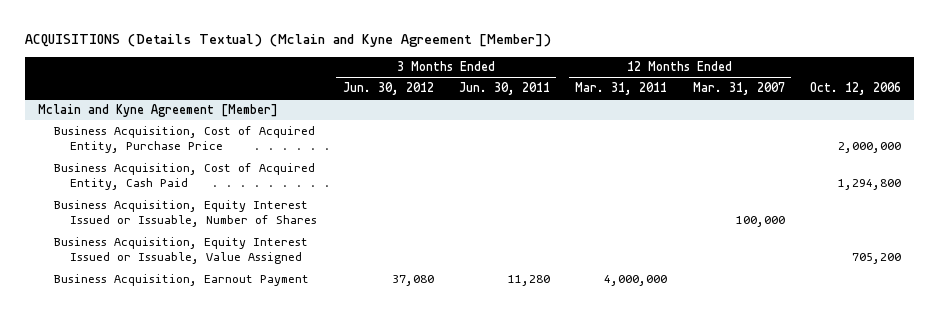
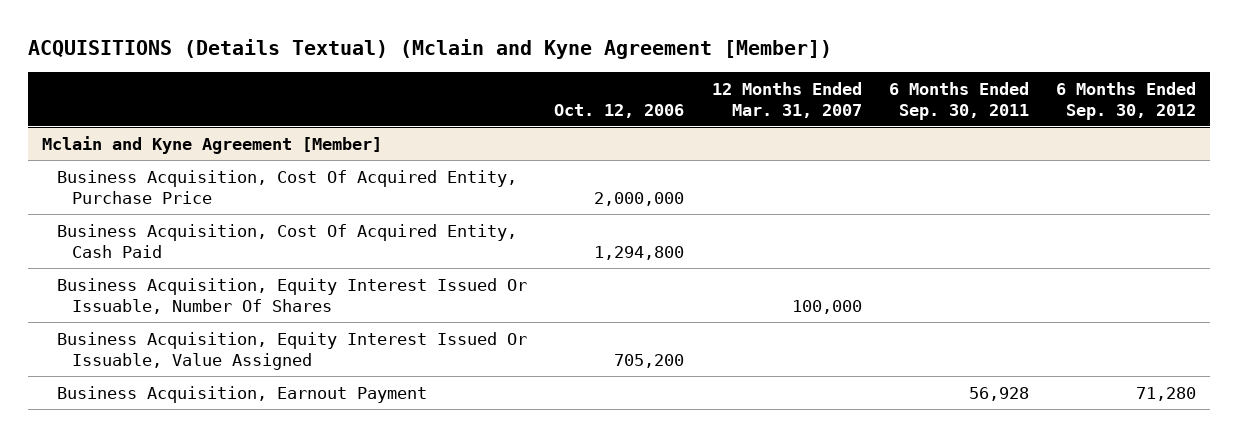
- | 3 Months Ended Jun. 30, 2012 | 3 Months Ended Jun. 30, 2011 | 12 Months Ended Mar. 31, 2011 | 12 Months Ended Mar. 31, 2007 | Oct. 12, 2006
+ | Oct. 12, 2006 | 12 Months Ended Mar. 31, 2007 | 6 Months Ended Sep. 30, 2011 | 6 Months Ended Sep. 30, 2012
@ Mclain and Kyne Agreement [Member]
- Business Acquisition, Cost of Acquired Entity, Purchase Price | | | | | 2,000,000
- Business Acquisition, Cost of Acquired Entity, Cash Paid | | | | | 1,294,800
- Business Acquisition, Equity Interest Issued or Issuable, Number of Shares | | | | 100,000 |
- Business Acquisition, Equity Interest Issued or Issuable, Value Assigned | | | | | 705,200
+ Business Acquisition, Cost Of Acquired Entity, Purchase Price | 2,000,000 | | |
+ Business Acquisition, Cost Of Acquired Entity, Cash Paid | 1,294,800 | | |
+ Business Acquisition, Equity Interest Issued Or Issuable, Number Of Shares | | 100,000 | |
+ Business Acquisition, Equity Interest Issued Or Issuable, Value Assigned | 705,200 | | |

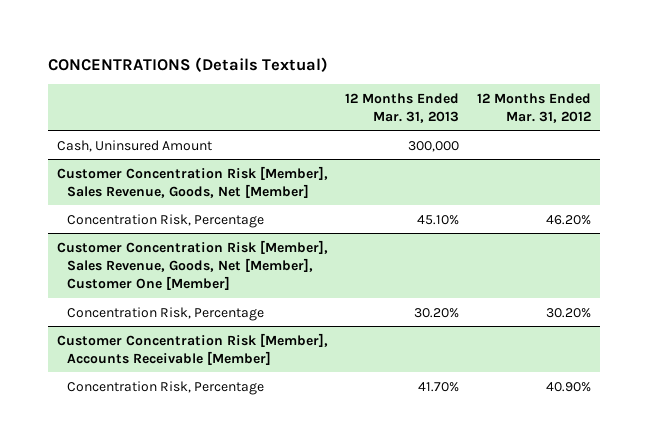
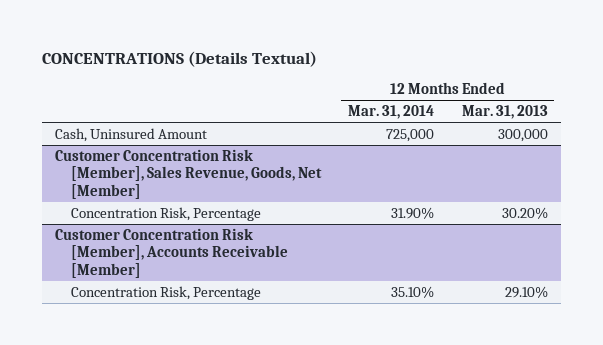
- | 12 Months Ended Mar. 31, 2013 | 12 Months Ended Mar. 31, 2012
+ | 12 Months Ended Mar. 31, 2014 | 12 Months Ended Mar. 31, 2013
@ Customer Concentration Risk [Member], Sales Revenue, Goods, Net [Member]
- Concentration Risk, Percentage | 45.10% | 46.20%
- Customer Concentration Risk [Member], Sales Revenue, Goods, Net [Member], Customer One [Member]
@ Customer Concentration Risk [Member], Accounts Receivable [Member]
- Concentration Risk, Percentage | 41.70% | 40.90%
+ Concentration Risk, Percentage | 35.10% | 29.10%

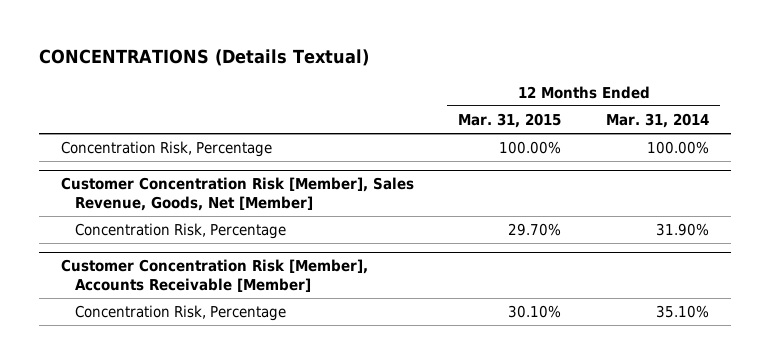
- | 12 Months Ended Mar. 31, 2014 | 12 Months Ended Mar. 31, 2013
+ | 12 Months Ended Mar. 31, 2015 | 12 Months Ended Mar. 31, 2014
- Cash, Uninsured Amount | 725,000 | 300,000
+ Concentration Risk, Percentage | 100.00% | 100.00%

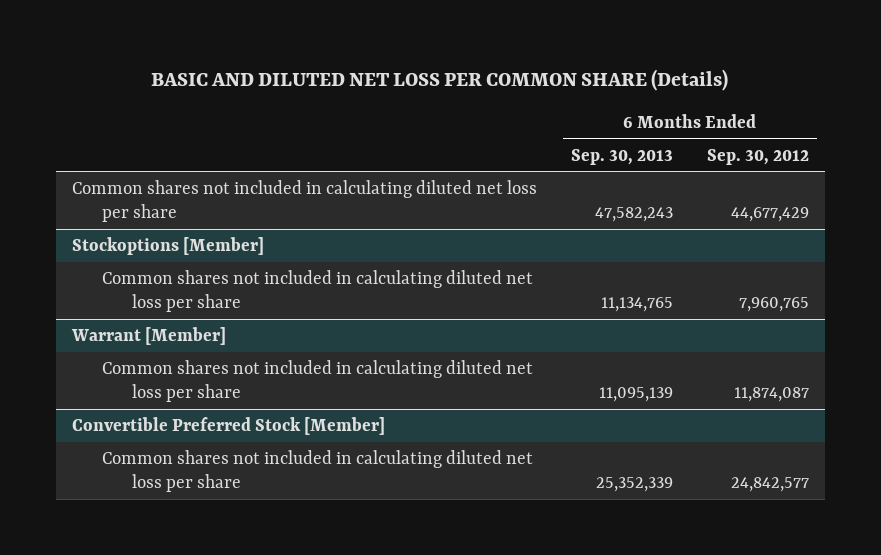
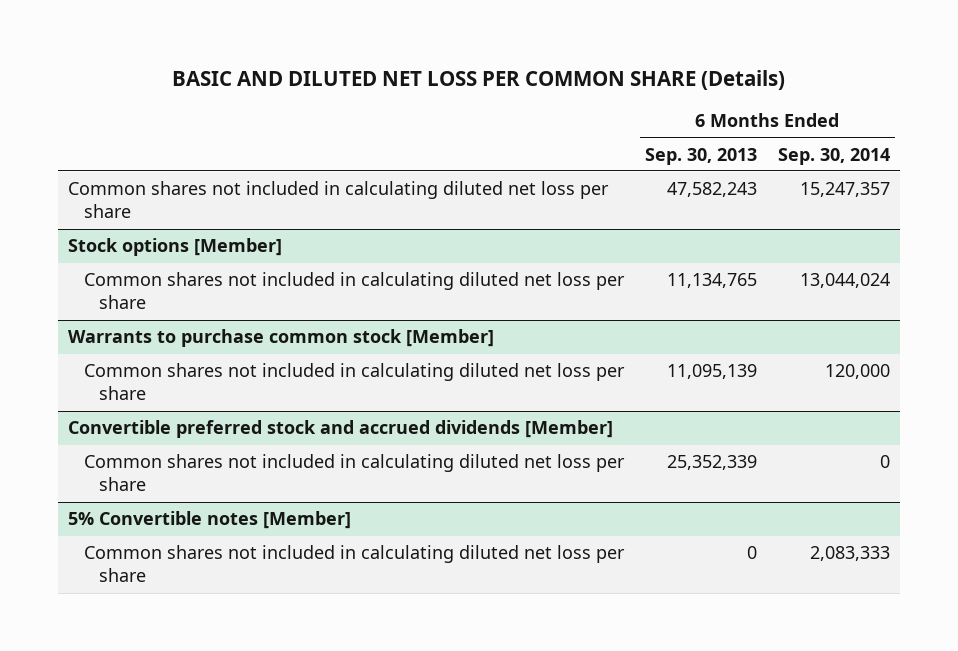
- | 6 Months Ended Sep. 30, 2013 | 6 Months Ended Sep. 30, 2012
+ | 6 Months Ended Sep. 30, 2013 | 6 Months Ended Sep. 30, 2014
- Stockoptions [Member]
+ Stock options [Member]
- Warrant [Member]
+ Warrants to purchase common stock [Member]
- Convertible Preferred Stock [Member]
+ Convertible preferred stock and accrued dividends [Member]
+ 5% Convertible notes [Member]
+ Common shares not included in calculating diluted net loss per share | 0 | 2,083,333

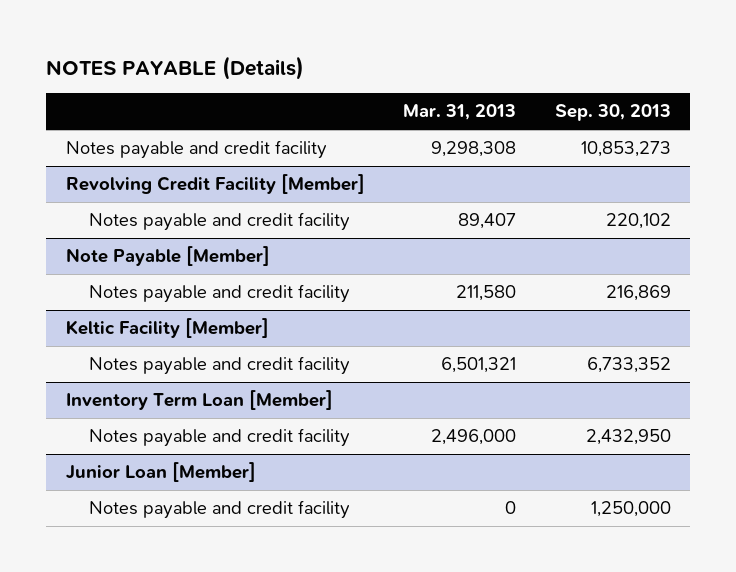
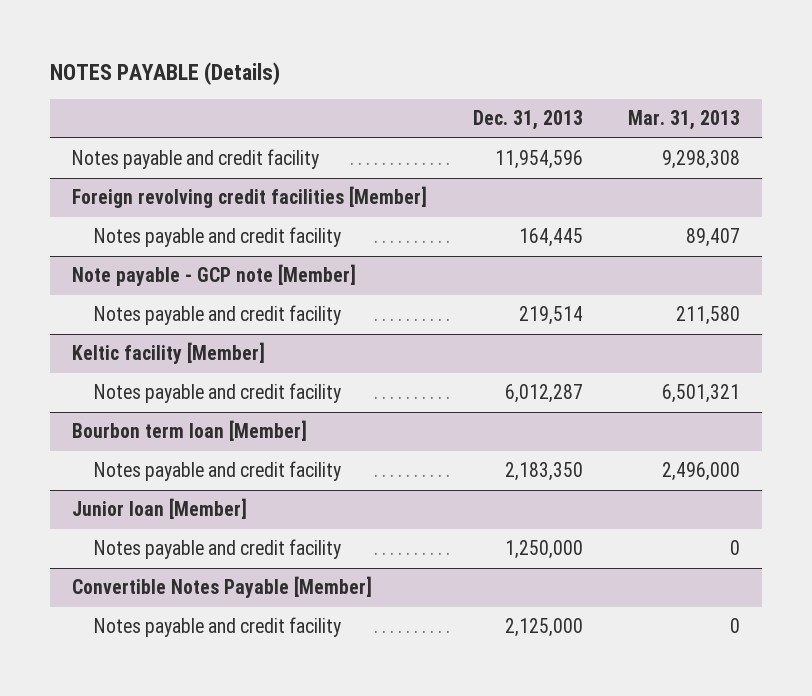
- | Mar. 31, 2013 | Sep. 30, 2013
+ | Dec. 31, 2013 | Mar. 31, 2013
- Revolving Credit Facility [Member]
+ Foreign revolving credit facilities [Member]
- Note Payable [Member]
+ Note payable - GCP note [Member]
- Keltic Facility [Member]
+ Keltic facility [Member]
- Inventory Term Loan [Member]
+ Bourbon term loan [Member]
- Junior Loan [Member]
+ Junior loan [Member]
+ Convertible Notes Payable [Member]
+ Notes payable and credit facility | 2,125,000 | 0

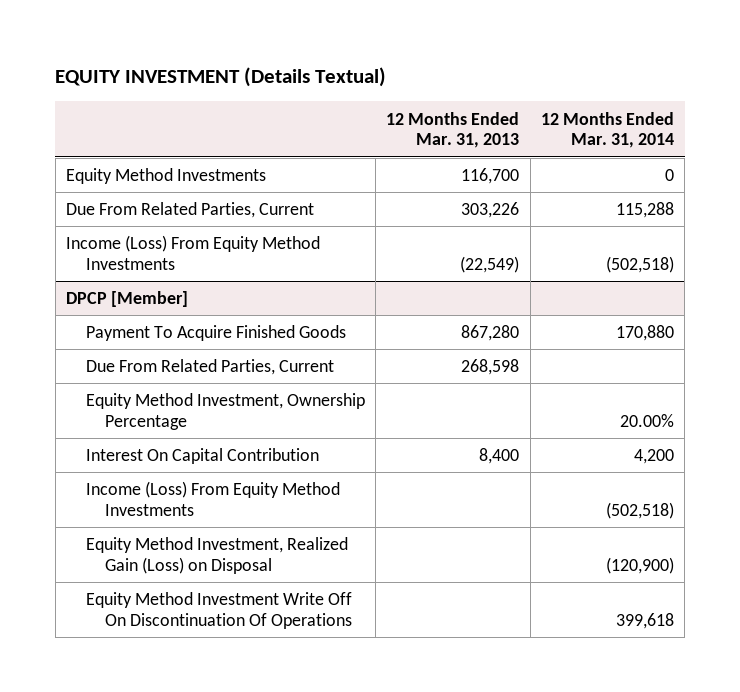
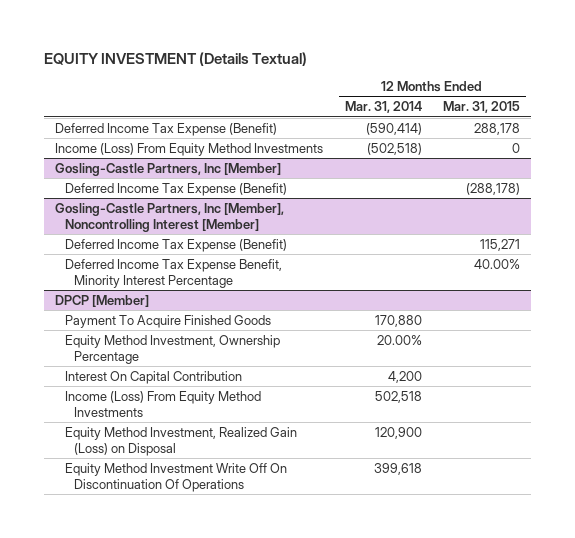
- | 12 Months Ended Mar. 31, 2013 | 12 Months Ended Mar. 31, 2014
+ | 12 Months Ended Mar. 31, 2014 | 12 Months Ended Mar. 31, 2015
- Equity Method Investments | 116,700 | 0
- Due From Related Parties, Current | 303,226 | 115,288
+ Deferred Income Tax Expense (Benefit) | (590,414) | 288,178
+ Gosling-Castle Partners, Inc [Member]
+ Deferred Income Tax Expense (Benefit) | | (288,178)
+ Gosling-Castle Partners, Inc [Member], Noncontrolling Interest [Member]
+ Deferred Income Tax Expense (Benefit) | | 115,271
+ Deferred Income Tax Expense Benefit, Minority Interest Percentage | | 40.00%
@ DPCP [Member]
- Due From Related Parties, Current | 268,598 |
- Income (Loss) From Equity Method Investments | | (502,518)
- Equity Method Investment, Realized Gain (Loss) on Disposal | | (120,900)
+ Income (Loss) From Equity Method Investments | 502,518 |
+ Equity Method Investment, Realized Gain (Loss) on Disposal | 120,900 |

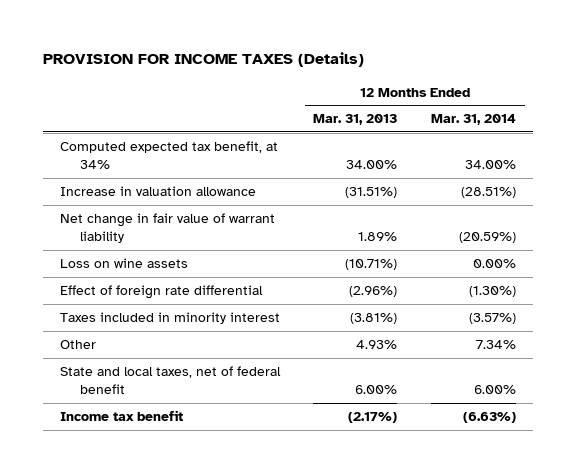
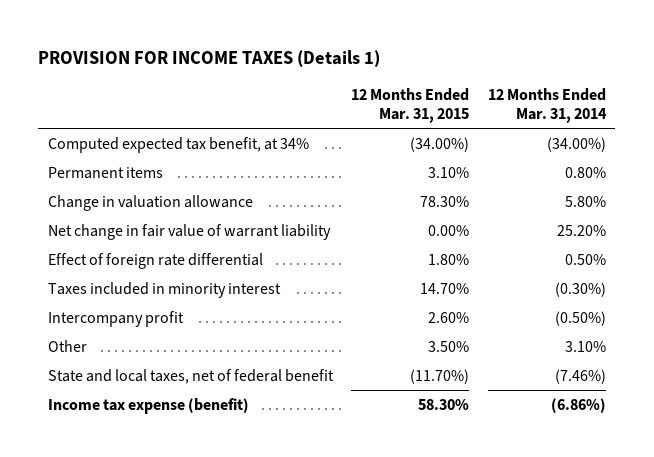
- PROVISION FOR INCOME TAXES (Details)
+ PROVISION FOR INCOME TAXES (Details 1)
- | 12 Months Ended Mar. 31, 2013 | 12 Months Ended Mar. 31, 2014
+ | 12 Months Ended Mar. 31, 2015 | 12 Months Ended Mar. 31, 2014
- Computed expected tax benefit, at 34% | 34.00% | 34.00%
- Increase in valuation allowance | (31.51%) | (28.51%)
- Net change in fair value of warrant liability | 1.89% | (20.59%)
- Loss on wine assets | (10.71%) | 0.00%
- Effect of foreign rate differential | (2.96%) | (1.30%)
- Taxes included in minority interest | (3.81%) | (3.57%)
- Other | 4.93% | 7.34%
- State and local taxes, net of federal benefit | 6.00% | 6.00%
- Income tax benefit | (2.17%) | (6.63%)
+ Computed expected tax benefit, at 34% | (34.00%) | (34.00%)
+ Permanent items | 3.10% | 0.80%
+ Change in valuation allowance | 78.30% | 5.80%
+ Net change in fair value of warrant liability | 0.00% | 25.20%
+ Effect of foreign rate differential | 1.80% | 0.50%
+ Taxes included in minority interest | 14.70% | (0.30%)
+ Intercompany profit | 2.60% | (0.50%)
+ Other | 3.50% | 3.10%
+ State and local taxes, net of federal benefit | (11.70%) | (7.46%)
+ Income tax expense (benefit) | 58.30% | (6.86%)

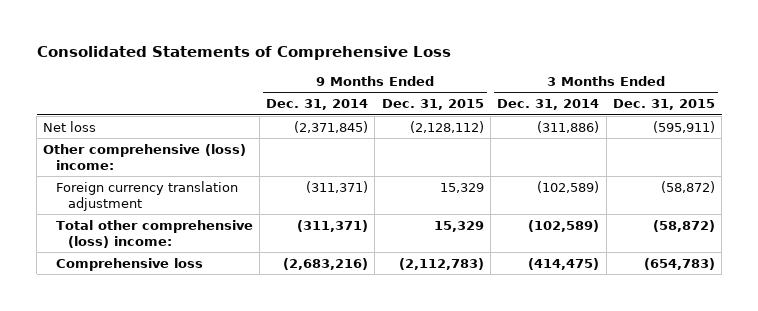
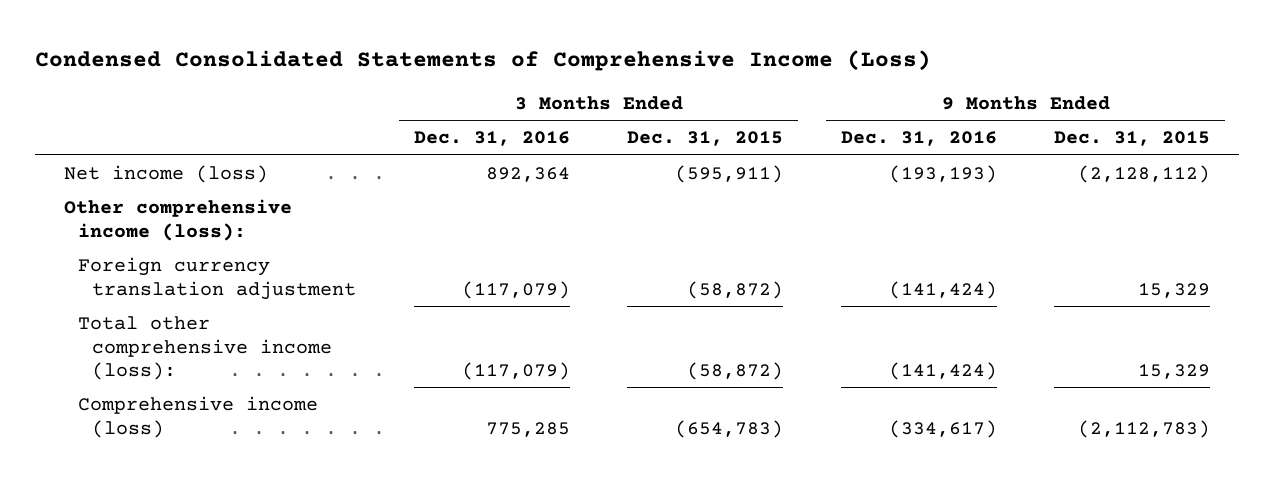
- Consolidated Statements of Comprehensive Loss
+ Condensed Consolidated Statements of Comprehensive Income (Loss)
- | 9 Months Ended Dec. 31, 2014 | 9 Months Ended Dec. 31, 2015 | 3 Months Ended Dec. 31, 2014 | 3 Months Ended Dec. 31, 2015
+ | 3 Months Ended Dec. 31, 2016 | 3 Months Ended Dec. 31, 2015 | 9 Months Ended Dec. 31, 2016 | 9 Months Ended Dec. 31, 2015
- Net loss | (2,371,845) | (2,128,112) | (311,886) | (595,911)
- Other comprehensive (loss) income:
+ Net income (loss) | 892,364 | (595,911) | (193,193) | (2,128,112)
+ Other comprehensive income (loss):
- Total other comprehensive (loss) income: | (311,371) | 15,329 | (102,589) | (58,872)
- Comprehensive loss | (2,683,216) | (2,112,783) | (414,475) | (654,783)
+ Total other comprehensive income (loss): | (117,079) | (58,872) | (141,424) | 15,329
+ Comprehensive income (loss) | 775,285 | (654,783) | (334,617) | (2,112,783)

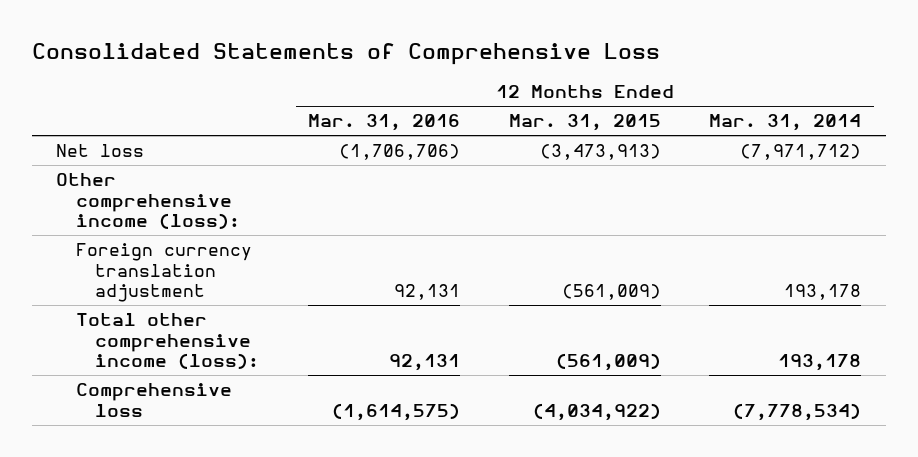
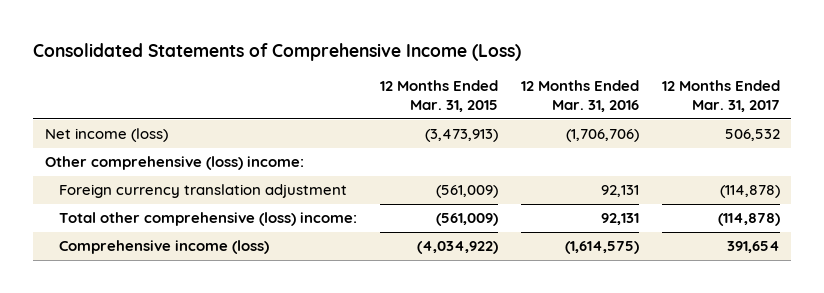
- Consolidated Statements of Comprehensive Loss
+ Consolidated Statements of Comprehensive Income (Loss)
- | 12 Months Ended Mar. 31, 2016 | 12 Months Ended Mar. 31, 2015 | 12 Months Ended Mar. 31, 2014
+ | 12 Months Ended Mar. 31, 2015 | 12 Months Ended Mar. 31, 2016 | 12 Months Ended Mar. 31, 2017
- Net loss | (1,706,706) | (3,473,913) | (7,971,712)
- Other comprehensive income (loss):
+ Net income (loss) | (3,473,913) | (1,706,706) | 506,532
+ Other comprehensive (loss) income:
- Total other comprehensive income (loss): | 92,131 | (561,009) | 193,178
- Comprehensive loss | (1,614,575) | (4,034,922) | (7,778,534)
+ Total other comprehensive (loss) income: | (561,009) | 92,131 | (114,878)
+ Comprehensive income (loss) | (4,034,922) | (1,614,575) | 391,654

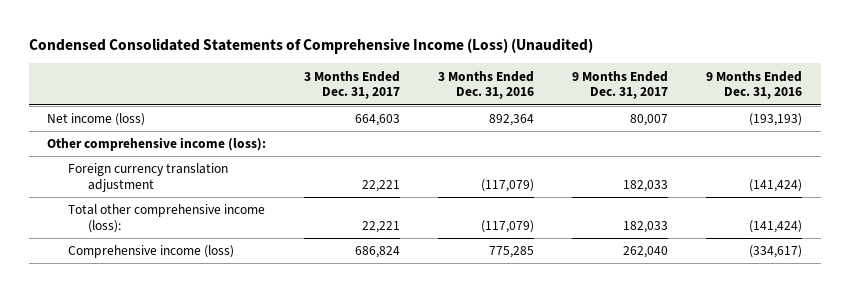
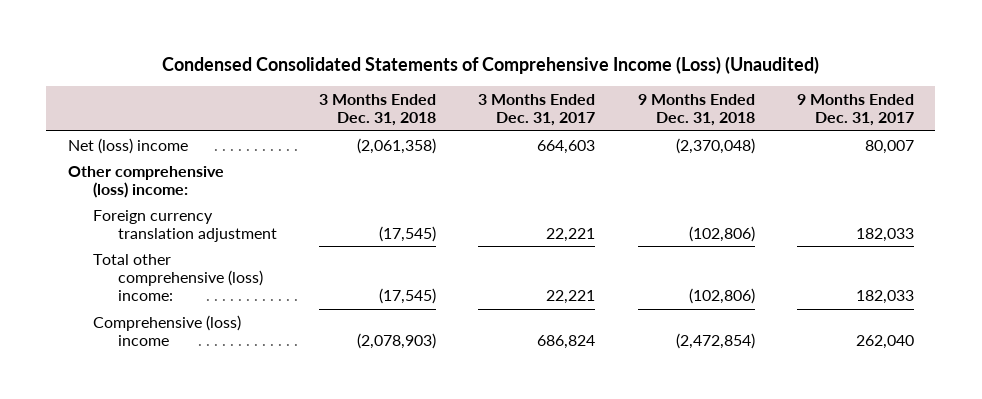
- | 3 Months Ended Dec. 31, 2017 | 3 Months Ended Dec. 31, 2016 | 9 Months Ended Dec. 31, 2017 | 9 Months Ended Dec. 31, 2016
+ | 3 Months Ended Dec. 31, 2018 | 3 Months Ended Dec. 31, 2017 | 9 Months Ended Dec. 31, 2018 | 9 Months Ended Dec. 31, 2017
- Net income (loss) | 664,603 | 892,364 | 80,007 | (193,193)
- Other comprehensive income (loss):
+ Net (loss) income | (2,061,358) | 664,603 | (2,370,048) | 80,007
+ Other comprehensive (loss) income:
- Total other comprehensive income (loss): | 22,221 | (117,079) | 182,033 | (141,424)
- Comprehensive income (loss) | 686,824 | 775,285 | 262,040 | (334,617)
+ Total other comprehensive (loss) income: | (17,545) | 22,221 | (102,806) | 182,033
+ Comprehensive (loss) income | (2,078,903) | 686,824 | (2,472,854) | 262,040

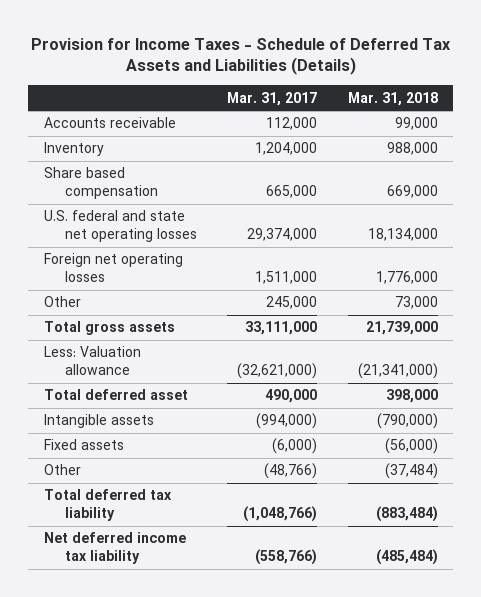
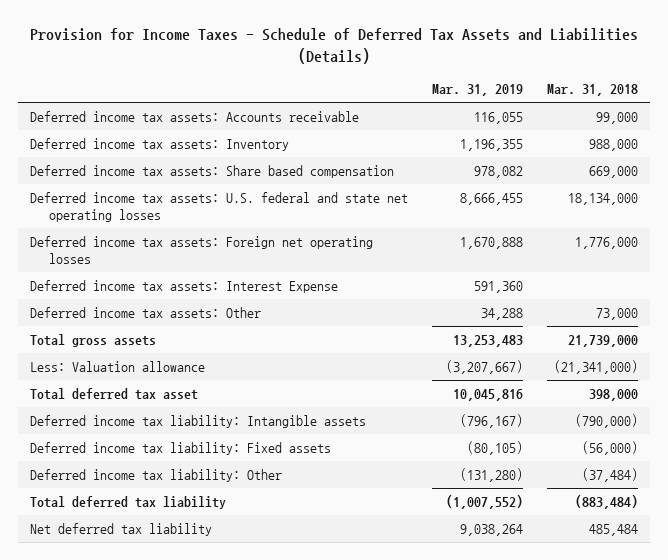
- | Mar. 31, 2017 | Mar. 31, 2018
+ | Mar. 31, 2019 | Mar. 31, 2018
- Accounts receivable | 112,000 | 99,000
- Inventory | 1,204,000 | 988,000
- Share based compensation | 665,000 | 669,000
- U.S. federal and state net operating losses | 29,374,000 | 18,134,000
- Foreign net operating losses | 1,511,000 | 1,776,000
- Other | 245,000 | 73,000
+ Deferred income tax assets: Accounts receivable | 116,055 | 99,000
+ Deferred income tax assets: Inventory | 1,196,355 | 988,000
+ Deferred income tax assets: Share based compensation | 978,082 | 669,000
+ Deferred income tax assets: U.S. federal and state net operating losses | 8,666,455 | 18,134,000
+ Deferred income tax assets: Foreign net operating losses | 1,670,888 | 1,776,000
+ Deferred income tax assets: Interest Expense | 591,360 |
+ Deferred income tax assets: Other | 34,288 | 73,000
- Total deferred asset | 490,000 | 398,000
- Intangible assets | (994,000) | (790,000)
- Fixed assets | (6,000) | (56,000)
- Other | (48,766) | (37,484)
+ Total deferred tax asset | 10,045,816 | 398,000
+ Deferred income tax liability: Intangible assets | (796,167) | (790,000)
+ Deferred income tax liability: Fixed assets | (80,105) | (56,000)
+ Deferred income tax liability: Other | (131,280) | (37,484)
- Net deferred income tax liability | (558,766) | (485,484)
+ Net deferred tax liability | 9,038,264 | 485,484

